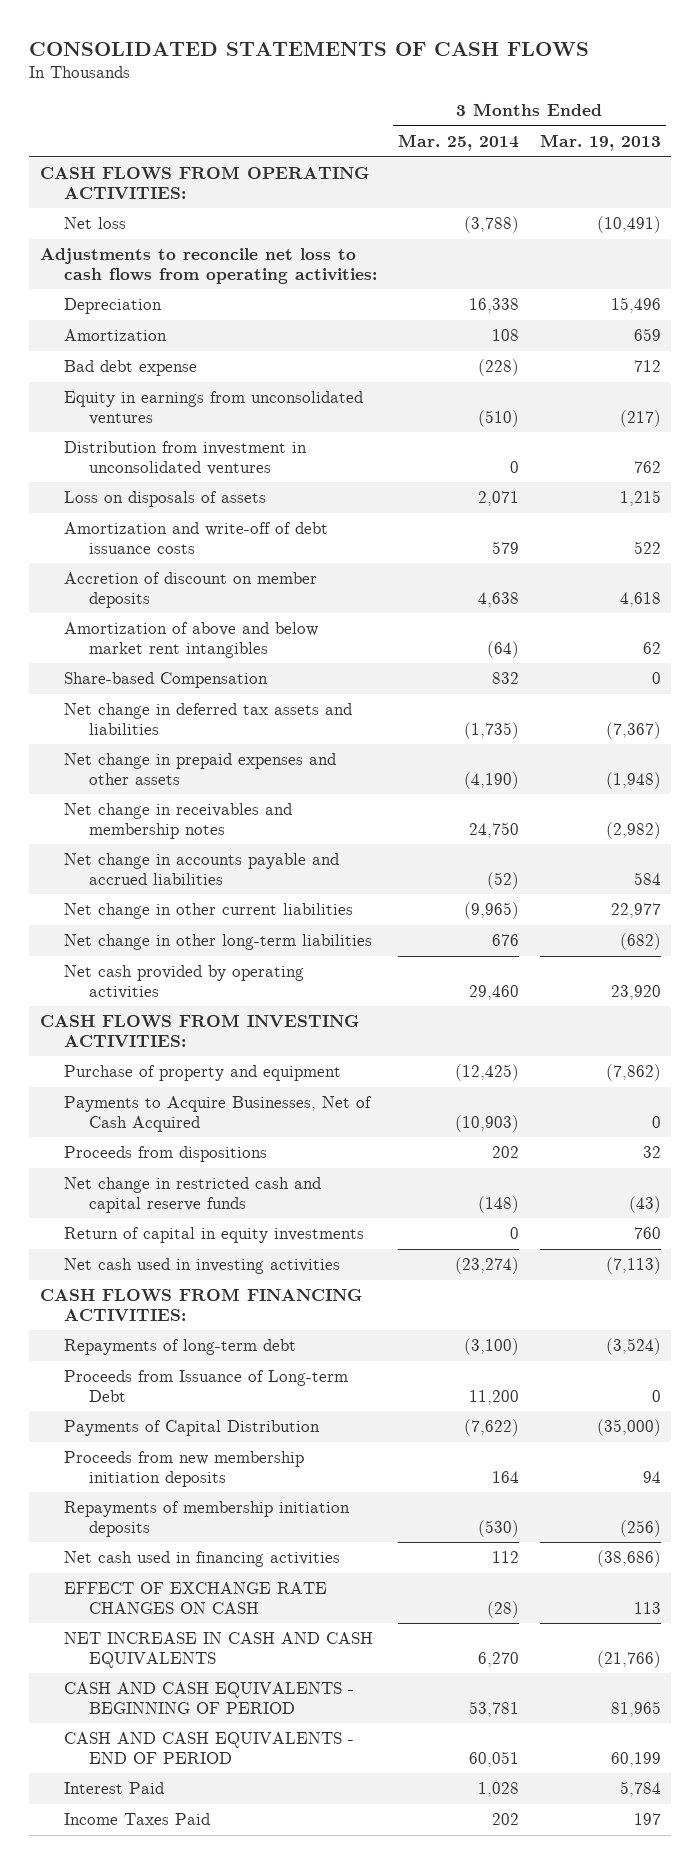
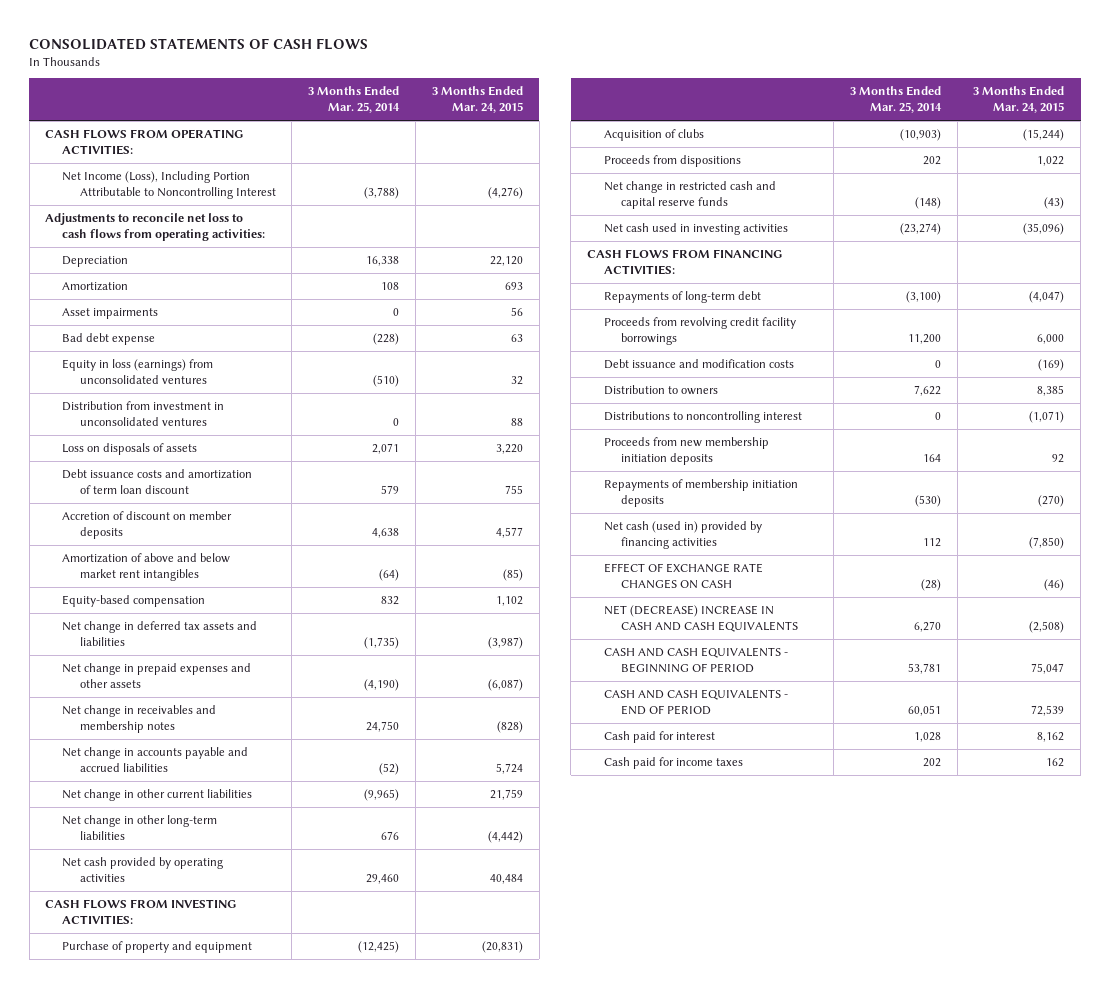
- | 3 Months Ended Mar. 25, 2014 | 3 Months Ended Mar. 19, 2013
+ | 3 Months Ended Mar. 25, 2014 | 3 Months Ended Mar. 24, 2015
- Net loss | (3,788) | (10,491)
+ Net Income (Loss), Including Portion Attributable to Noncontrolling Interest | (3,788) | (4,276)
+ Asset impairments | 0 | 56
- Equity in earnings from unconsolidated ventures | (510) | (217)
+ Equity in loss (earnings) from unconsolidated ventures | (510) | 32
- Amortization and write-off of debt issuance costs | 579 | 522
+ Debt issuance costs and amortization of term loan discount | 579 | 755
- Share-based Compensation | 832 | 0
+ Equity-based compensation | 832 | 1,102
- Payments to Acquire Businesses, Net of Cash Acquired | (10,903) | 0
+ Acquisition of clubs | (10,903) | (15,244)
- Return of capital in equity investments | 0 | 760
- Proceeds from Issuance of Long-term Debt | 11,200 | 0
- Payments of Capital Distribution | (7,622) | (35,000)
+ Proceeds from revolving credit facility borrowings | 11,200 | 6,000
+ Debt issuance and modification costs | 0 | (169)
+ Distribution to owners | 7,622 | 8,385
+ Distributions to noncontrolling interest | 0 | (1,071)
- Net cash used in financing activities | 112 | (38,686)
+ Net cash (used in) provided by financing activities | 112 | (7,850)
- NET INCREASE IN CASH AND CASH EQUIVALENTS | 6,270 | (21,766)
+ NET (DECREASE) INCREASE IN CASH AND CASH EQUIVALENTS | 6,270 | (2,508)
- Interest Paid | 1,028 | 5,784
- Income Taxes Paid | 202 | 197
+ Cash paid for interest | 1,028 | 8,162
+ Cash paid for income taxes | 202 | 162

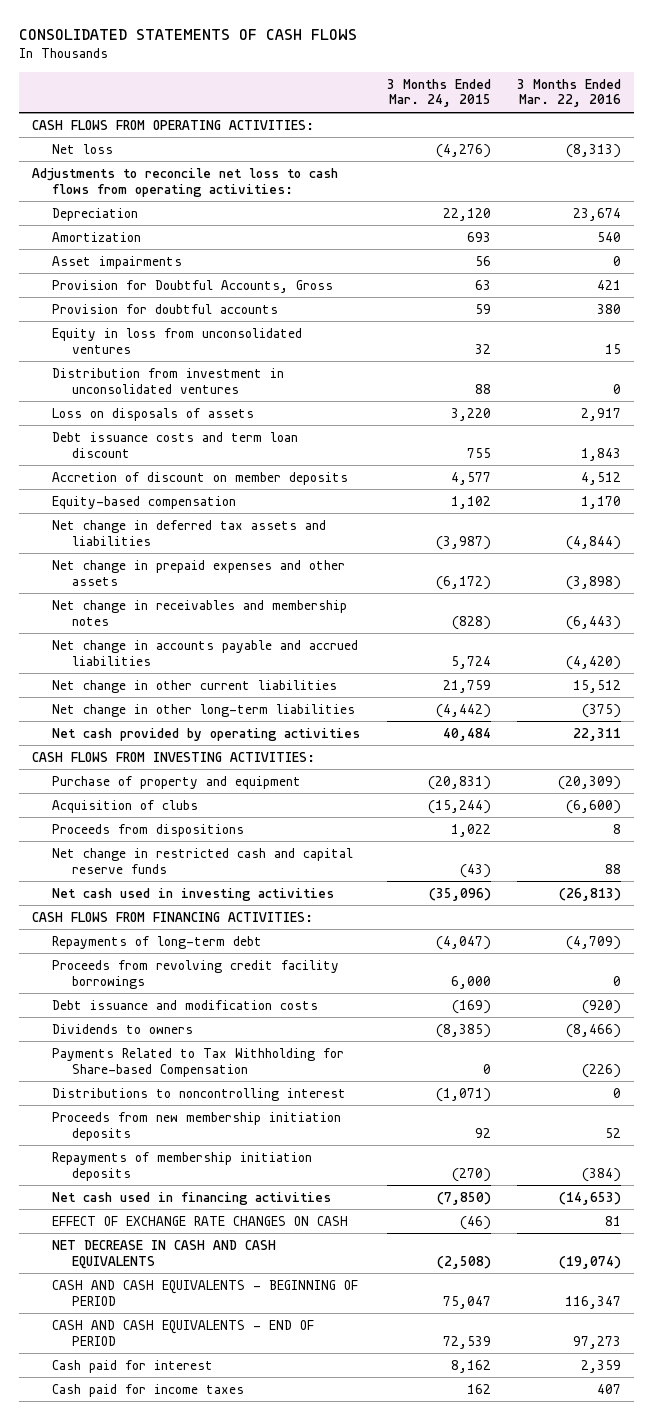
- | 3 Months Ended Mar. 25, 2014 | 3 Months Ended Mar. 24, 2015
+ | 3 Months Ended Mar. 24, 2015 | 3 Months Ended Mar. 22, 2016
- Net Income (Loss), Including Portion Attributable to Noncontrolling Interest | (3,788) | (4,276)
+ Net loss | (4,276) | (8,313)
- Bad debt expense | (228) | 63
- Equity in loss (earnings) from unconsolidated ventures | (510) | 32
+ Provision for Doubtful Accounts, Gross | 63 | 421
+ Provision for doubtful accounts | 59 | 380
+ Equity in loss from unconsolidated ventures | 32 | 15
- Debt issuance costs and amortization of term loan discount | 579 | 755
+ Debt issuance costs and term loan discount | 755 | 1,843
- Amortization of above and below market rent intangibles | (64) | (85)
- Net change in prepaid expenses and other assets | (4,190) | (6,087)
+ Net change in prepaid expenses and other assets | (6,172) | (3,898)
- Distribution to owners | 7,622 | 8,385
+ Dividends to owners | (8,385) | (8,466)
+ Payments Related to Tax Withholding for Share-based Compensation | 0 | (226)
- Net cash (used in) provided by financing activities | 112 | (7,850)
+ Net cash used in financing activities | (7,850) | (14,653)
- NET (DECREASE) INCREASE IN CASH AND CASH EQUIVALENTS | 6,270 | (2,508)
+ NET DECREASE IN CASH AND CASH EQUIVALENTS | (2,508) | (19,074)

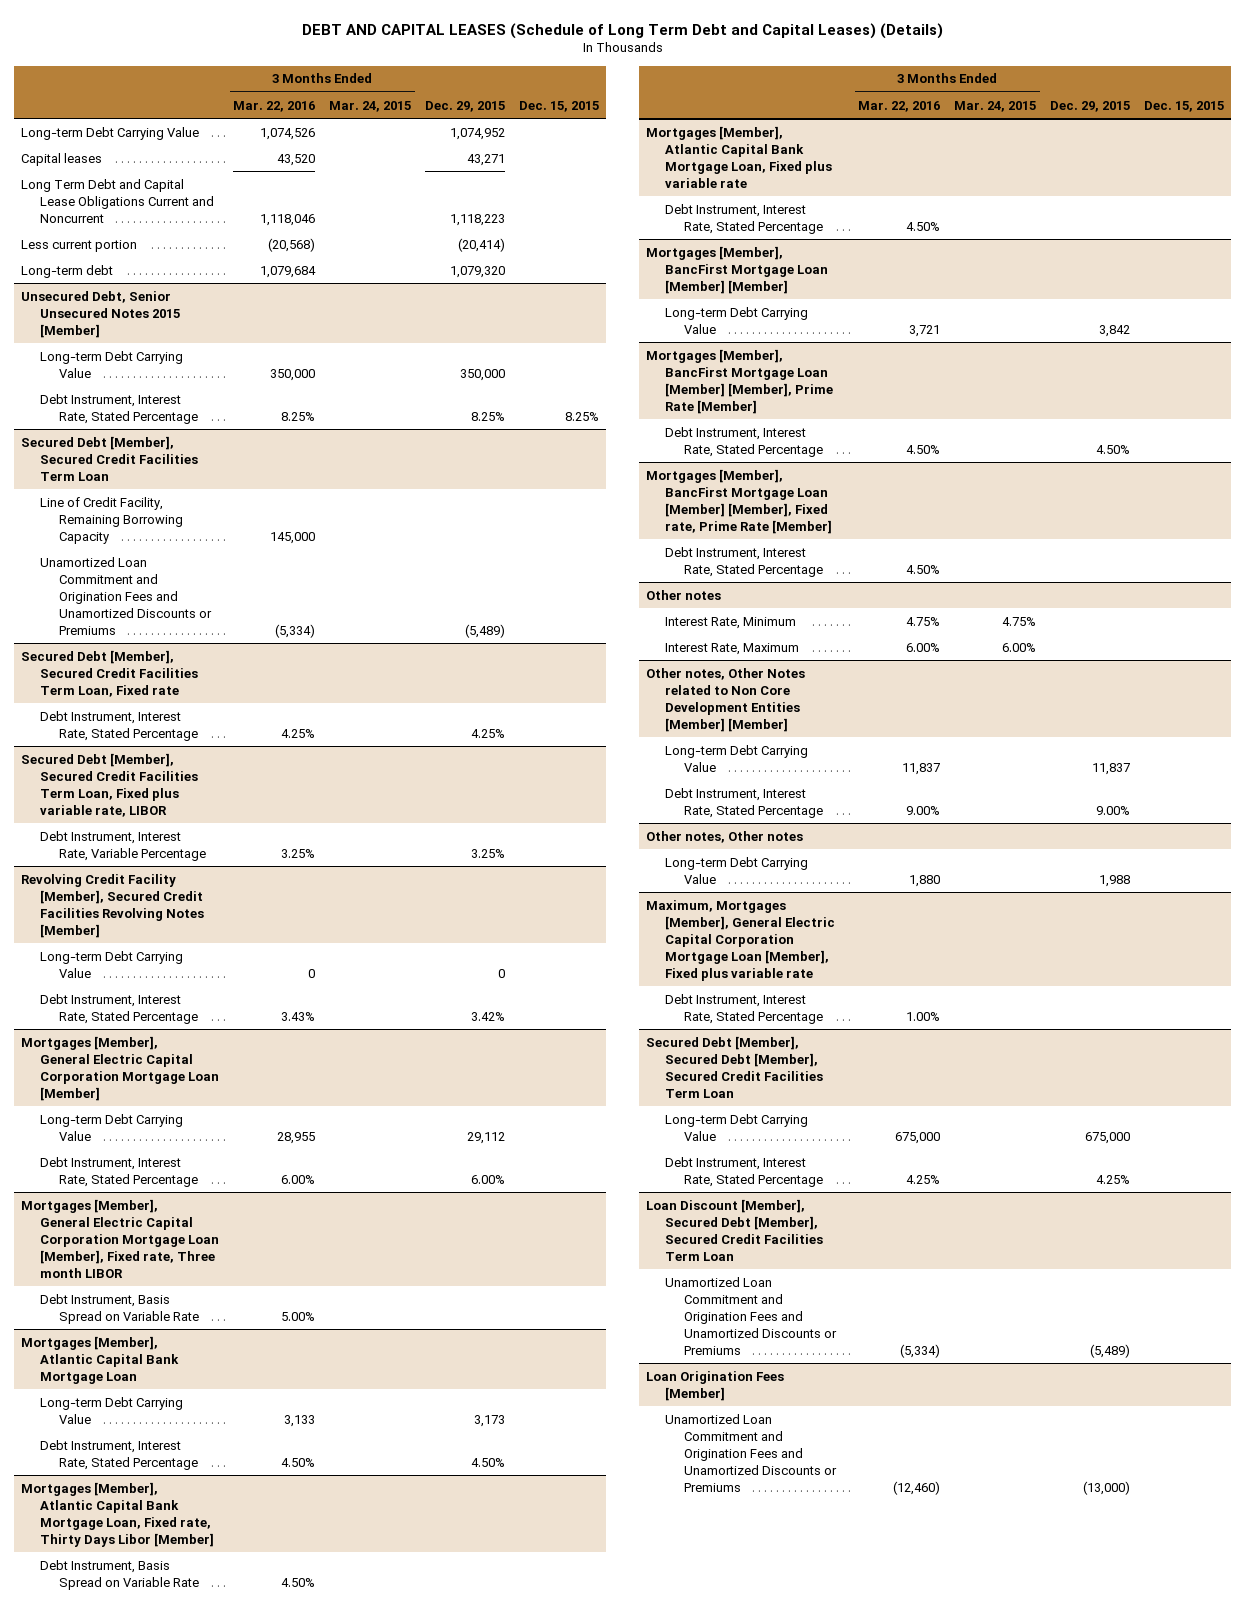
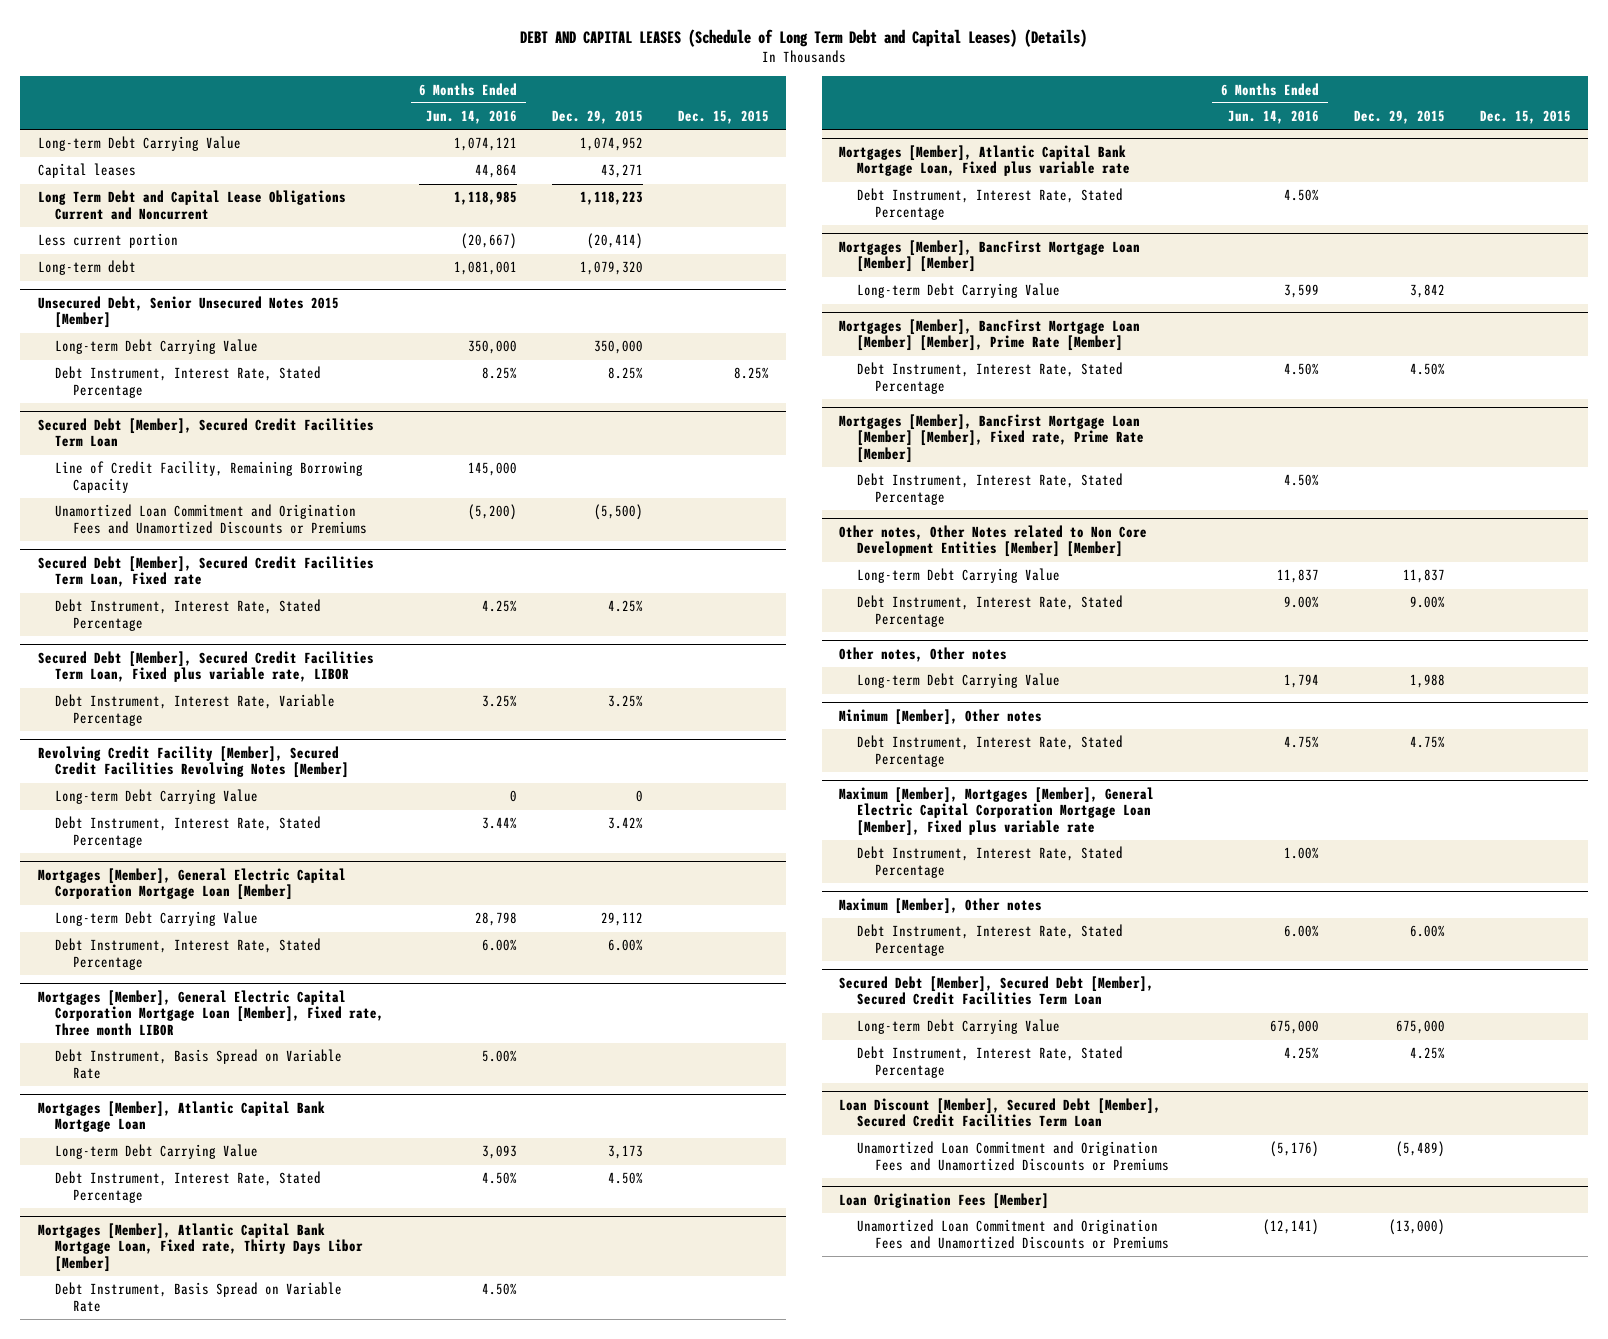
- | 3 Months Ended Mar. 22, 2016 | 3 Months Ended Mar. 24, 2015 | Dec. 29, 2015 | Dec. 15, 2015
+ | 6 Months Ended Jun. 14, 2016 | Dec. 29, 2015 | Dec. 15, 2015
@ Secured Debt [Member], Secured Credit Facilities Term Loan
- Unamortized Loan Commitment and Origination Fees and Unamortized Discounts or Premiums | (5,334) | | (5,489) |
+ Unamortized Loan Commitment and Origination Fees and Unamortized Discounts or Premiums | (5,200) | (5,500) |
- Other notes
- Interest Rate, Minimum | 4.75% | 4.75% | |
- Interest Rate, Maximum | 6.00% | 6.00% | |
- Maximum, Mortgages [Member], General Electric Capital Corporation Mortgage Loan [Member], Fixed plus variable rate
+ Minimum [Member], Other notes
+ Debt Instrument, Interest Rate, Stated Percentage | 4.75% | 4.75% |
+ Maximum [Member], Mortgages [Member], General Electric Capital Corporation Mortgage Loan [Member], Fixed plus variable rate
+ Maximum [Member], Other notes
+ Debt Instrument, Interest Rate, Stated Percentage | 6.00% | 6.00% |

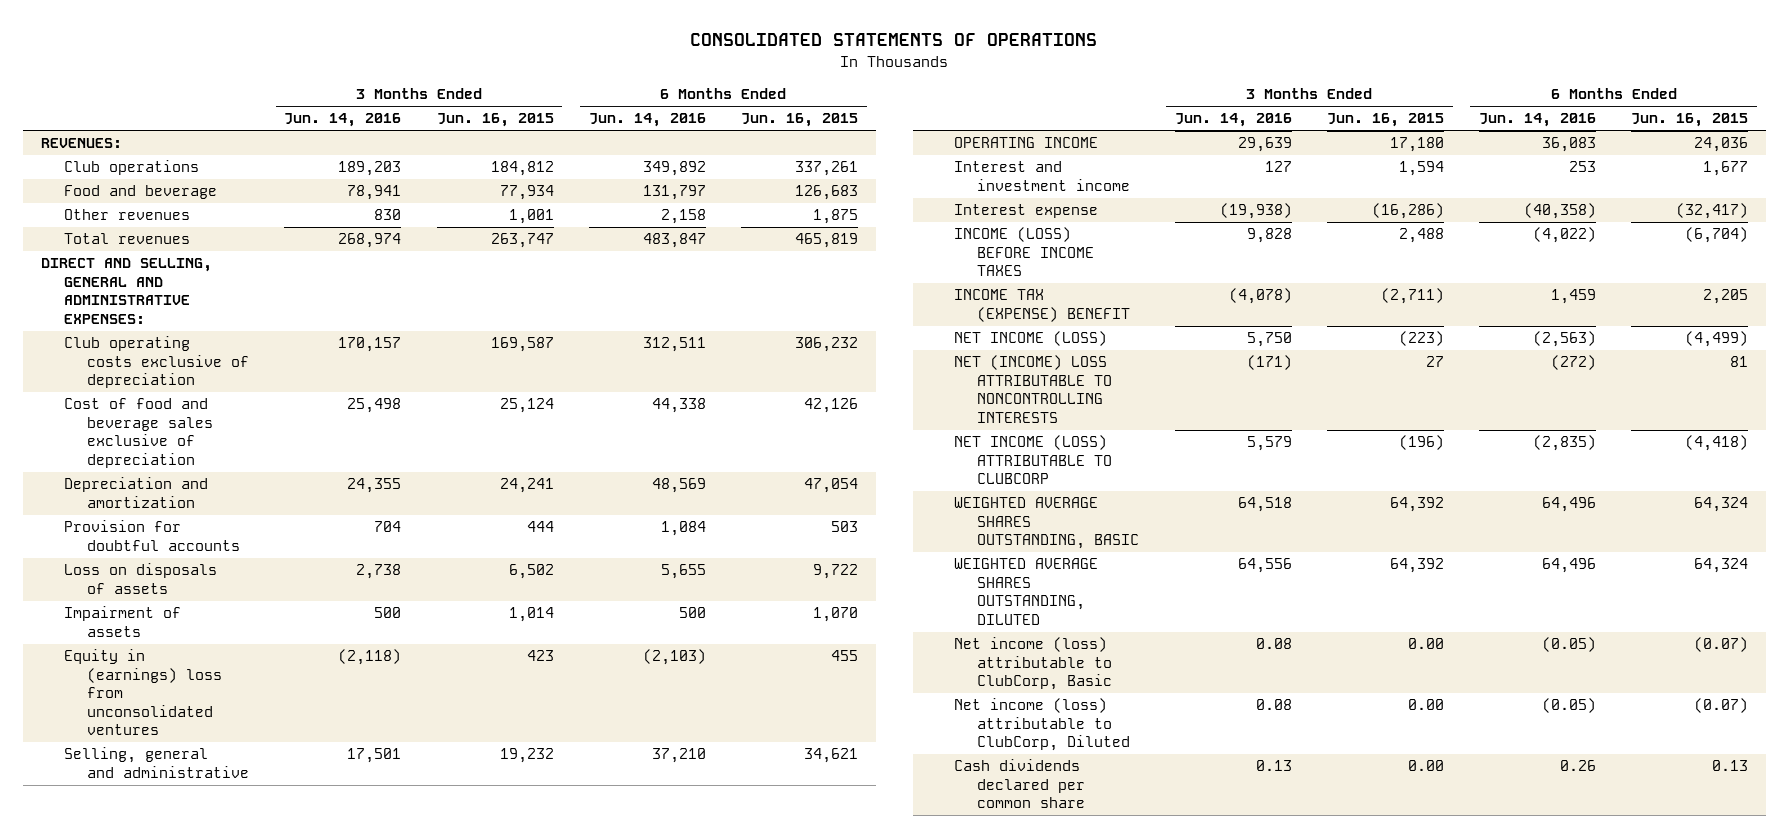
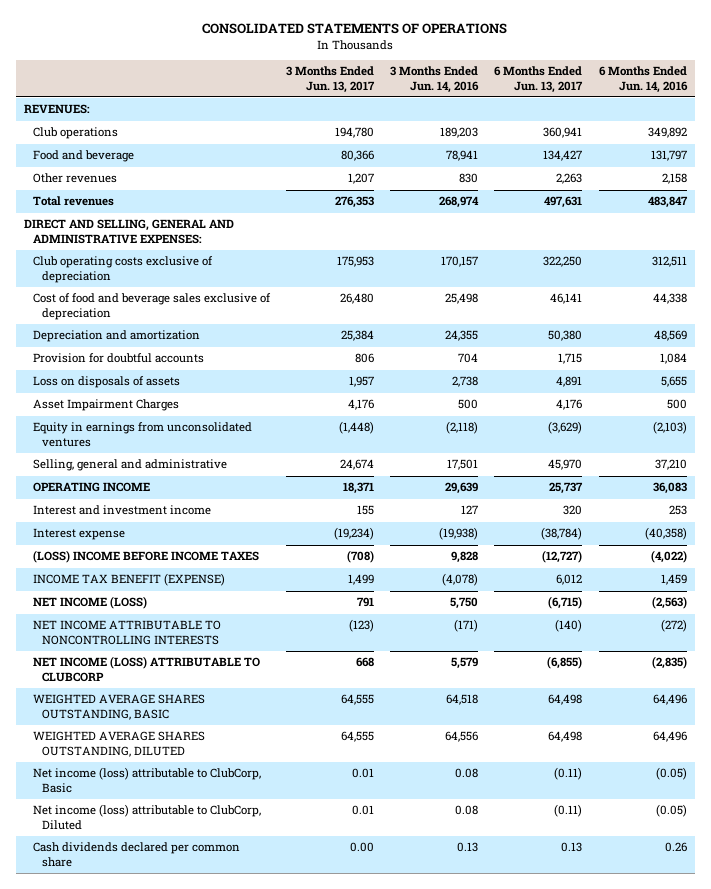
- | 3 Months Ended Jun. 14, 2016 | 3 Months Ended Jun. 16, 2015 | 6 Months Ended Jun. 14, 2016 | 6 Months Ended Jun. 16, 2015
+ | 3 Months Ended Jun. 13, 2017 | 3 Months Ended Jun. 14, 2016 | 6 Months Ended Jun. 13, 2017 | 6 Months Ended Jun. 14, 2016
- Impairment of assets | 500 | 1,014 | 500 | 1,070
- Equity in (earnings) loss from unconsolidated ventures | (2,118) | 423 | (2,103) | 455
+ Asset Impairment Charges | 4,176 | 500 | 4,176 | 500
+ Equity in earnings from unconsolidated ventures | (1,448) | (2,118) | (3,629) | (2,103)
- INCOME (LOSS) BEFORE INCOME TAXES | 9,828 | 2,488 | (4,022) | (6,704)
- INCOME TAX (EXPENSE) BENEFIT | (4,078) | (2,711) | 1,459 | 2,205
+ (LOSS) INCOME BEFORE INCOME TAXES | (708) | 9,828 | (12,727) | (4,022)
+ INCOME TAX BENEFIT (EXPENSE) | 1,499 | (4,078) | 6,012 | 1,459
- NET (INCOME) LOSS ATTRIBUTABLE TO NONCONTROLLING INTERESTS | (171) | 27 | (272) | 81
+ NET INCOME ATTRIBUTABLE TO NONCONTROLLING INTERESTS | (123) | (171) | (140) | (272)

